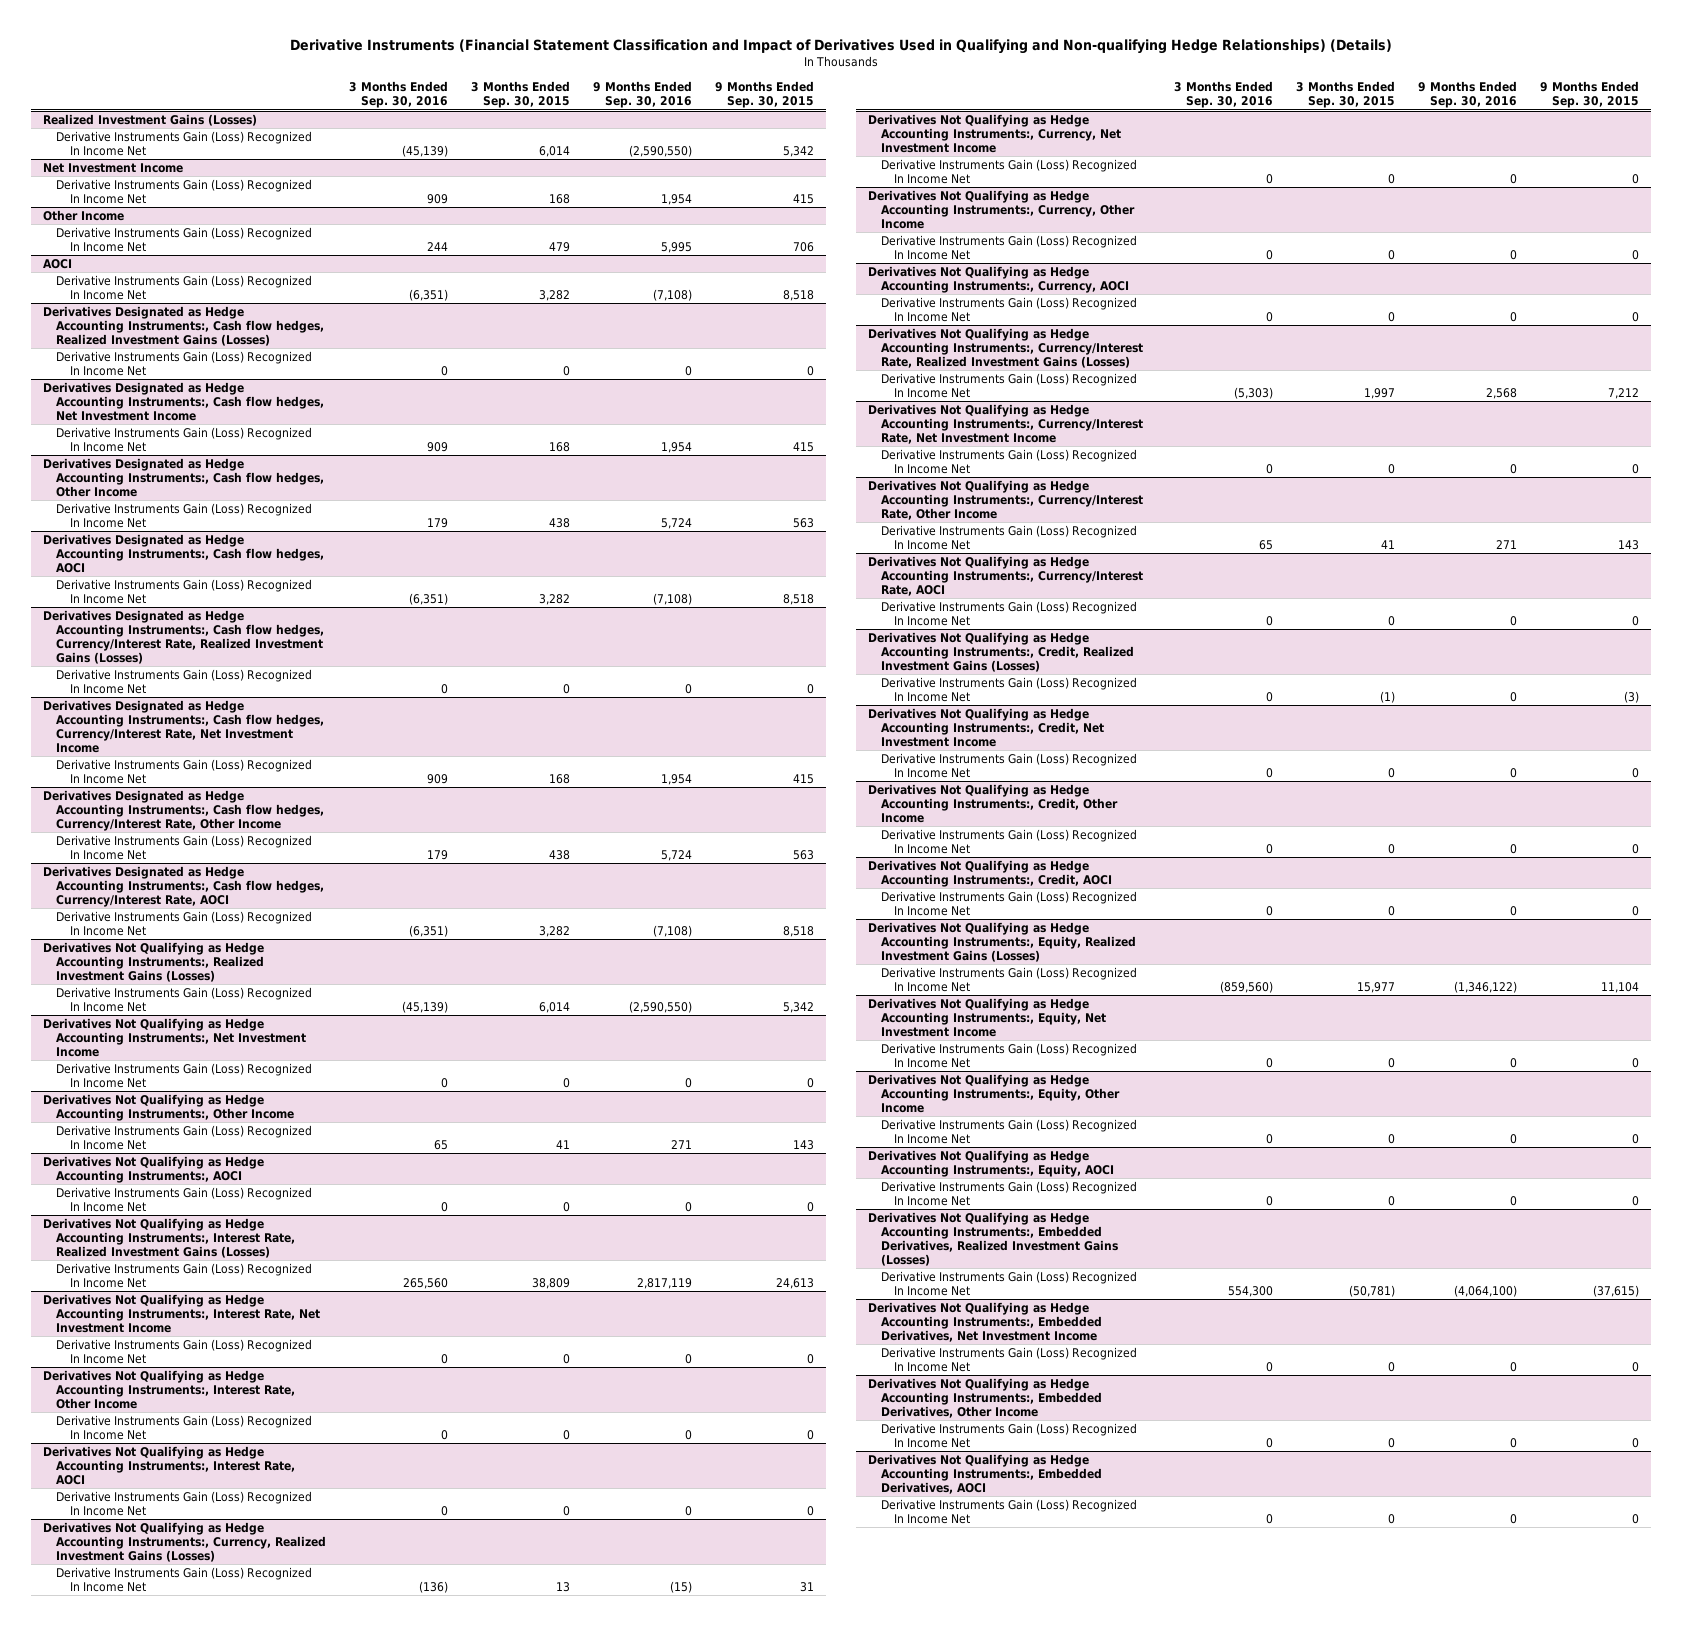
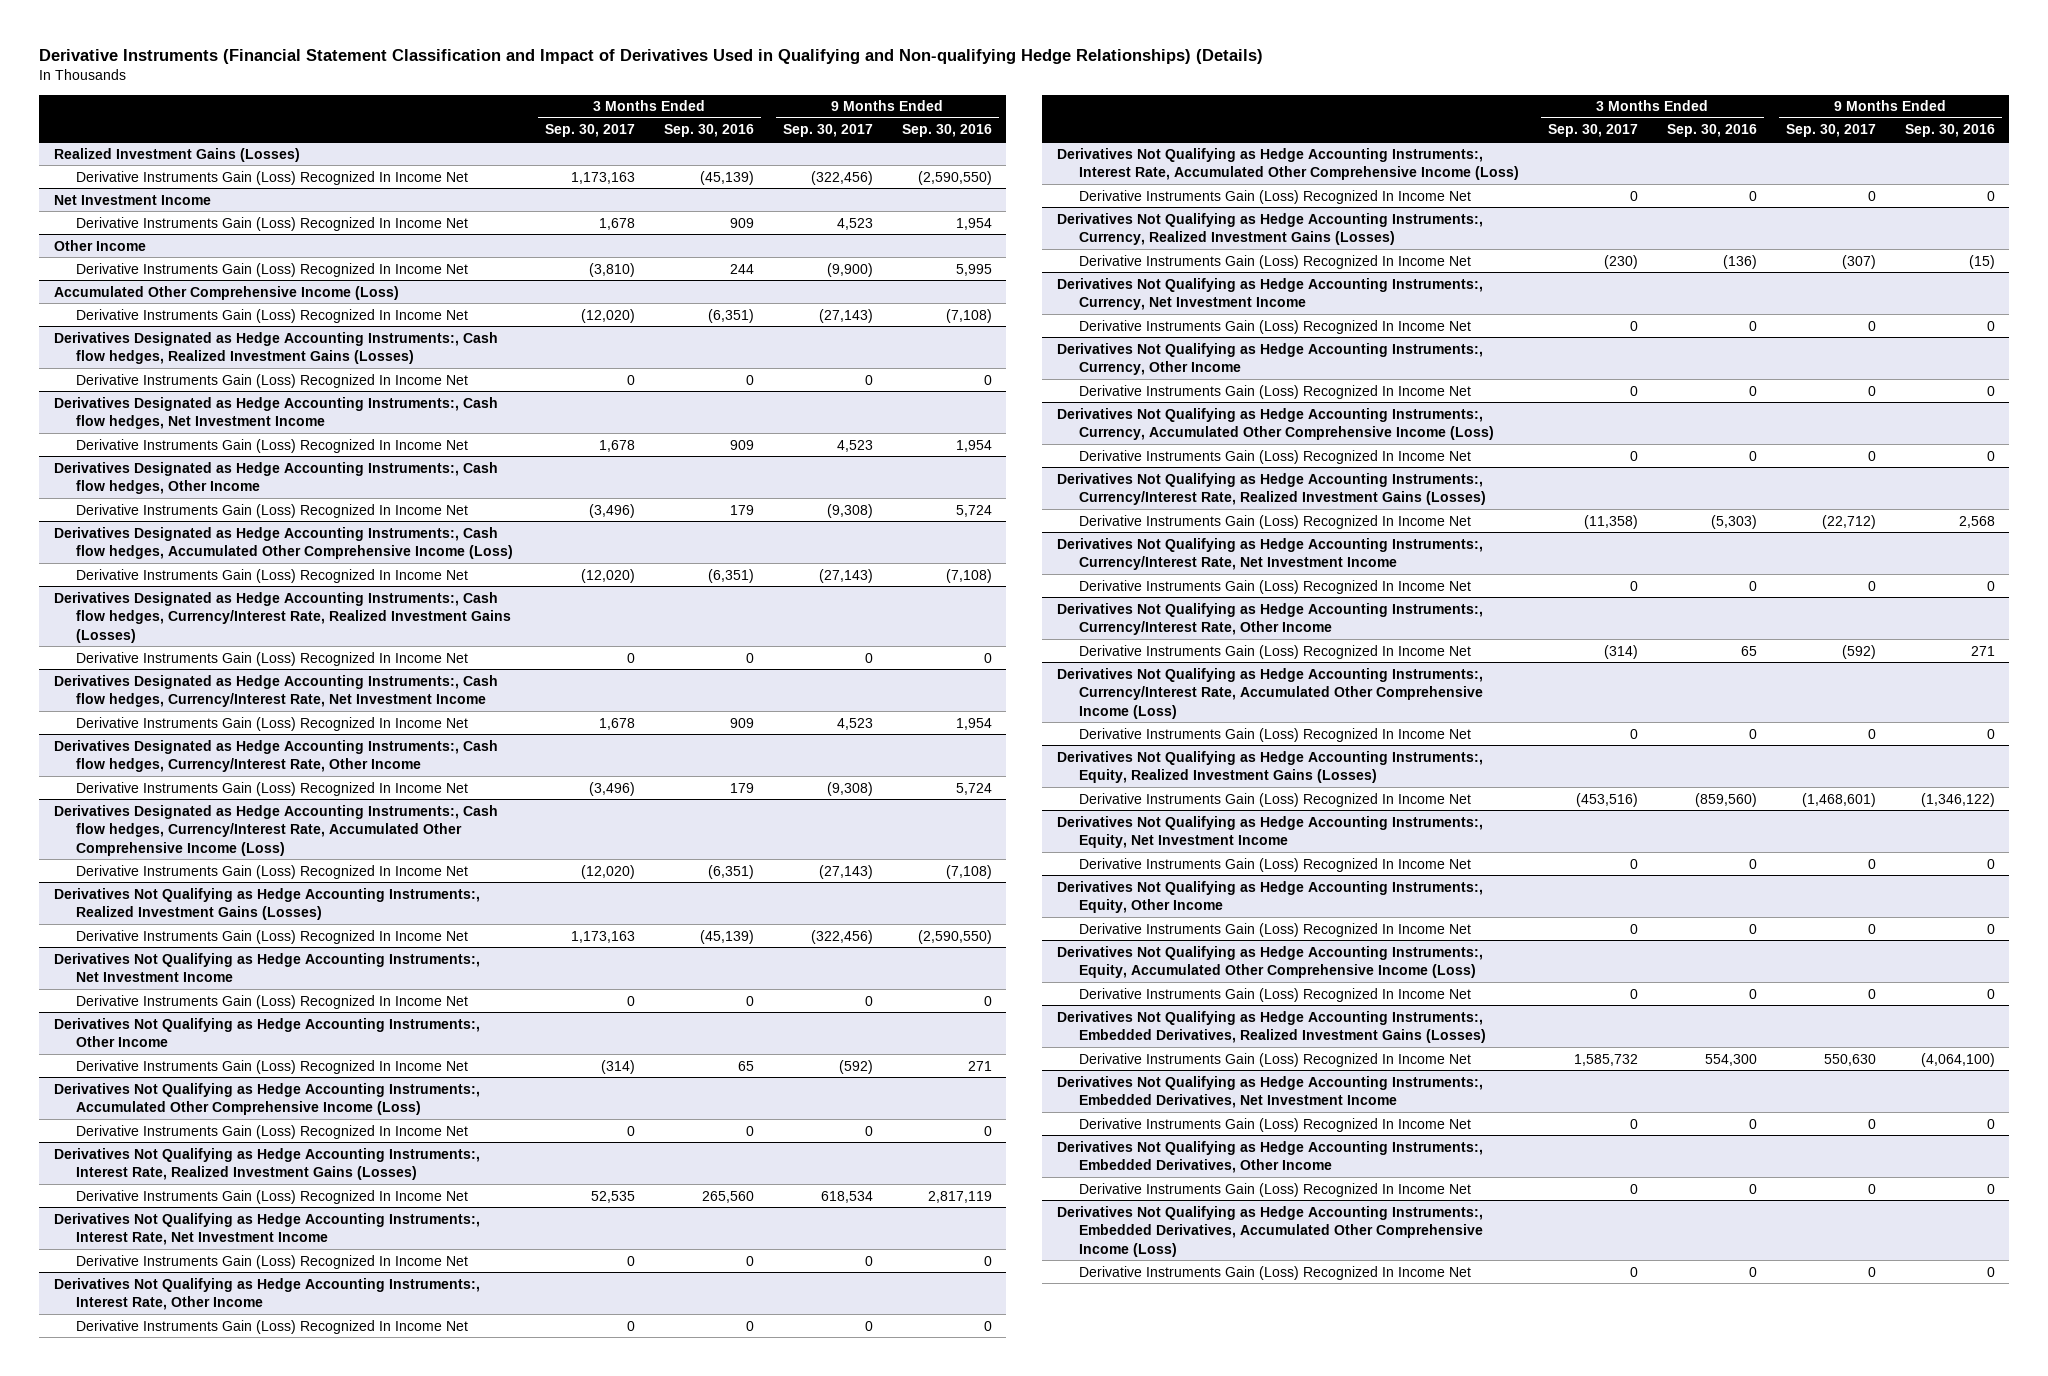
- | 3 Months Ended Sep. 30, 2016 | 3 Months Ended Sep. 30, 2015 | 9 Months Ended Sep. 30, 2016 | 9 Months Ended Sep. 30, 2015
+ | 3 Months Ended Sep. 30, 2017 | 3 Months Ended Sep. 30, 2016 | 9 Months Ended Sep. 30, 2017 | 9 Months Ended Sep. 30, 2016
- AOCI
+ Accumulated Other Comprehensive Income (Loss)
- Derivatives Designated as Hedge Accounting Instruments:, Cash flow hedges, AOCI
+ Derivatives Designated as Hedge Accounting Instruments:, Cash flow hedges, Accumulated Other Comprehensive Income (Loss)
- Derivatives Designated as Hedge Accounting Instruments:, Cash flow hedges, Currency/Interest Rate, AOCI
+ Derivatives Designated as Hedge Accounting Instruments:, Cash flow hedges, Currency/Interest Rate, Accumulated Other Comprehensive Income (Loss)
- Derivatives Not Qualifying as Hedge Accounting Instruments:, AOCI
+ Derivatives Not Qualifying as Hedge Accounting Instruments:, Accumulated Other Comprehensive Income (Loss)
- Derivatives Not Qualifying as Hedge Accounting Instruments:, Interest Rate, AOCI
+ Derivatives Not Qualifying as Hedge Accounting Instruments:, Interest Rate, Accumulated Other Comprehensive Income (Loss)
- Derivatives Not Qualifying as Hedge Accounting Instruments:, Currency, AOCI
+ Derivatives Not Qualifying as Hedge Accounting Instruments:, Currency, Accumulated Other Comprehensive Income (Loss)
- Derivatives Not Qualifying as Hedge Accounting Instruments:, Currency/Interest Rate, AOCI
- Derivative Instruments Gain (Loss) Recognized In Income Net | 0 | 0 | 0 | 0
- Derivatives Not Qualifying as Hedge Accounting Instruments:, Credit, Realized Investment Gains (Losses)
- Derivative Instruments Gain (Loss) Recognized In Income Net | 0 | (1) | 0 | (3)
- Derivatives Not Qualifying as Hedge Accounting Instruments:, Credit, Net Investment Income
- Derivative Instruments Gain (Loss) Recognized In Income Net | 0 | 0 | 0 | 0
- Derivatives Not Qualifying as Hedge Accounting Instruments:, Credit, Other Income
- Derivative Instruments Gain (Loss) Recognized In Income Net | 0 | 0 | 0 | 0
- Derivatives Not Qualifying as Hedge Accounting Instruments:, Credit, AOCI
+ Derivatives Not Qualifying as Hedge Accounting Instruments:, Currency/Interest Rate, Accumulated Other Comprehensive Income (Loss)
- Derivatives Not Qualifying as Hedge Accounting Instruments:, Equity, AOCI
+ Derivatives Not Qualifying as Hedge Accounting Instruments:, Equity, Accumulated Other Comprehensive Income (Loss)
- Derivatives Not Qualifying as Hedge Accounting Instruments:, Embedded Derivatives, AOCI
+ Derivatives Not Qualifying as Hedge Accounting Instruments:, Embedded Derivatives, Accumulated Other Comprehensive Income (Loss)

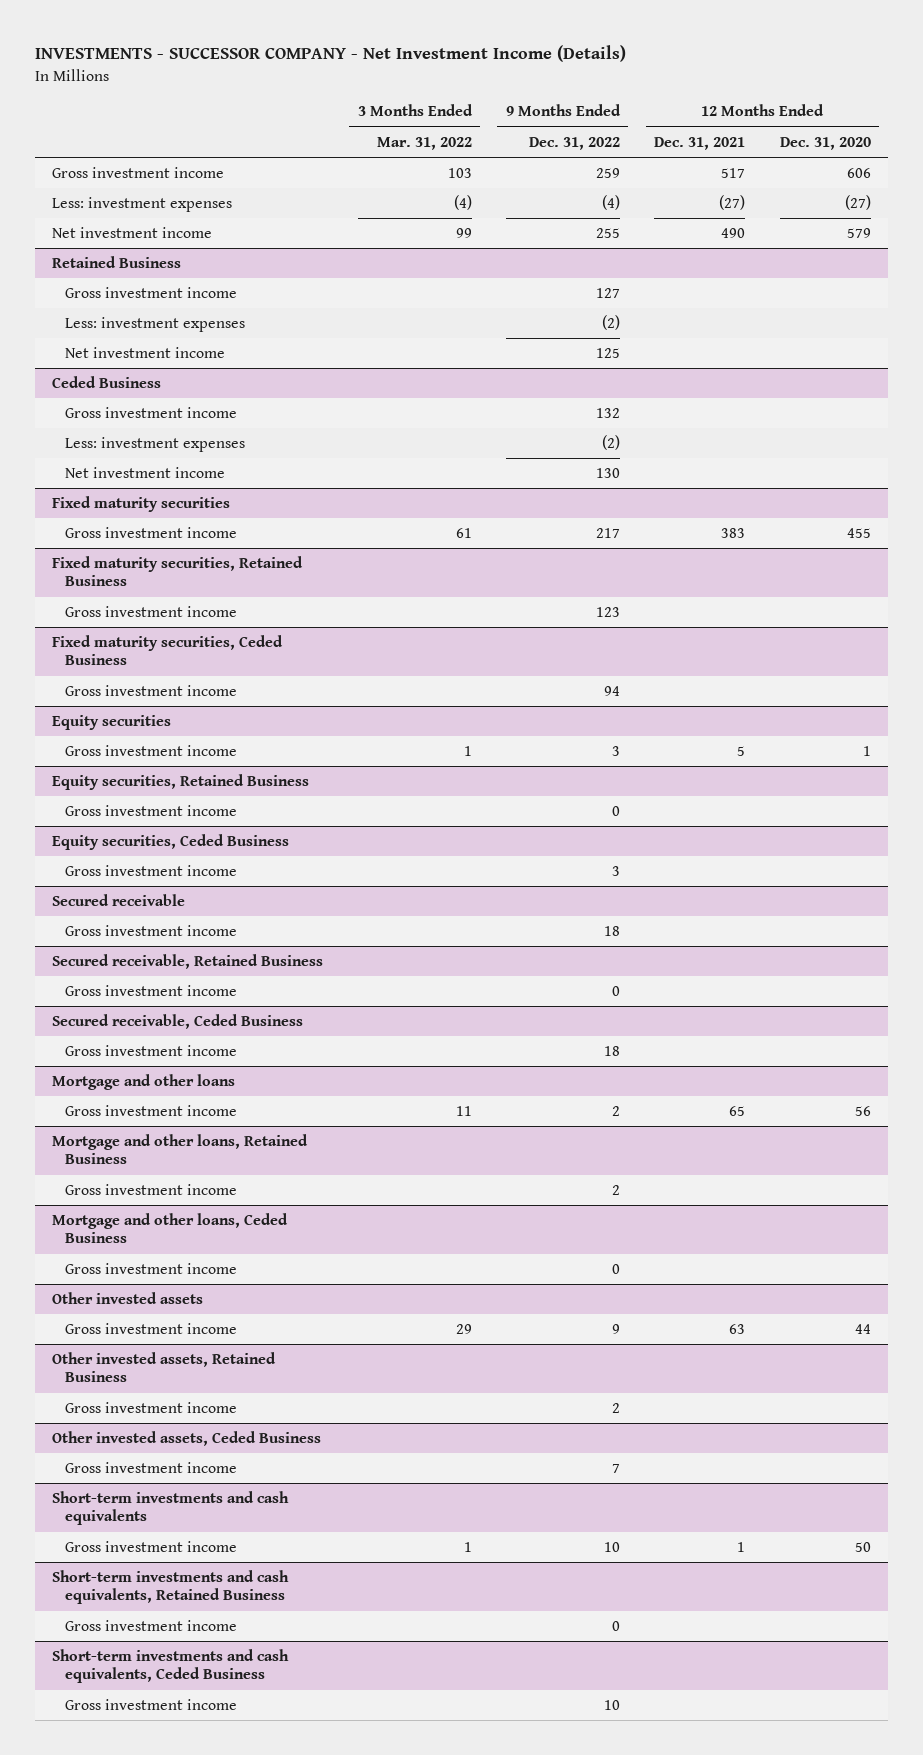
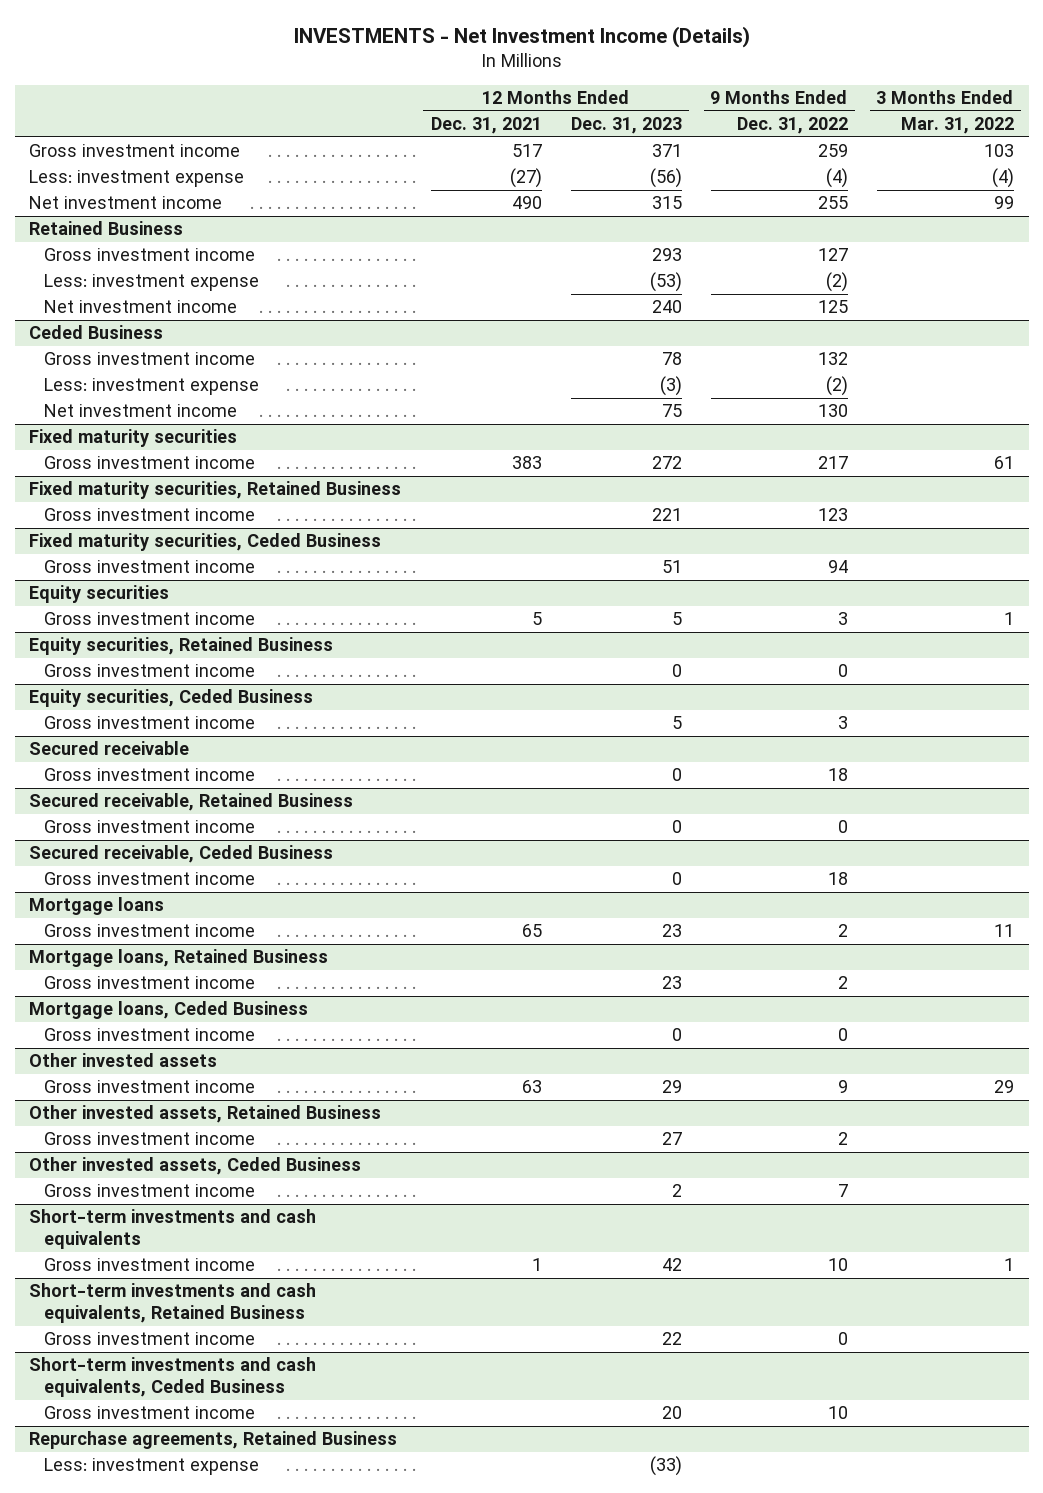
- INVESTMENTS - SUCCESSOR COMPANY - Net Investment Income (Details)
+ INVESTMENTS - Net Investment Income (Details)
- | 3 Months Ended Mar. 31, 2022 | 9 Months Ended Dec. 31, 2022 | 12 Months Ended Dec. 31, 2021 | 12 Months Ended Dec. 31, 2020
+ | 12 Months Ended Dec. 31, 2021 | 12 Months Ended Dec. 31, 2023 | 9 Months Ended Dec. 31, 2022 | 3 Months Ended Mar. 31, 2022
- Less: investment expenses | (4) | (4) | (27) | (27)
+ Less: investment expense | (27) | (56) | (4) | (4)
@ Retained Business
- Less: investment expenses | | (2) | |
+ Less: investment expense | | (53) | (2) |
@ Ceded Business
- Less: investment expenses | | (2) | |
+ Less: investment expense | | (3) | (2) |
- Mortgage and other loans
+ Mortgage loans
- Mortgage and other loans, Retained Business
+ Mortgage loans, Retained Business
- Mortgage and other loans, Ceded Business
+ Mortgage loans, Ceded Business
+ Repurchase agreements, Retained Business
+ Less: investment expense | | (33) | |

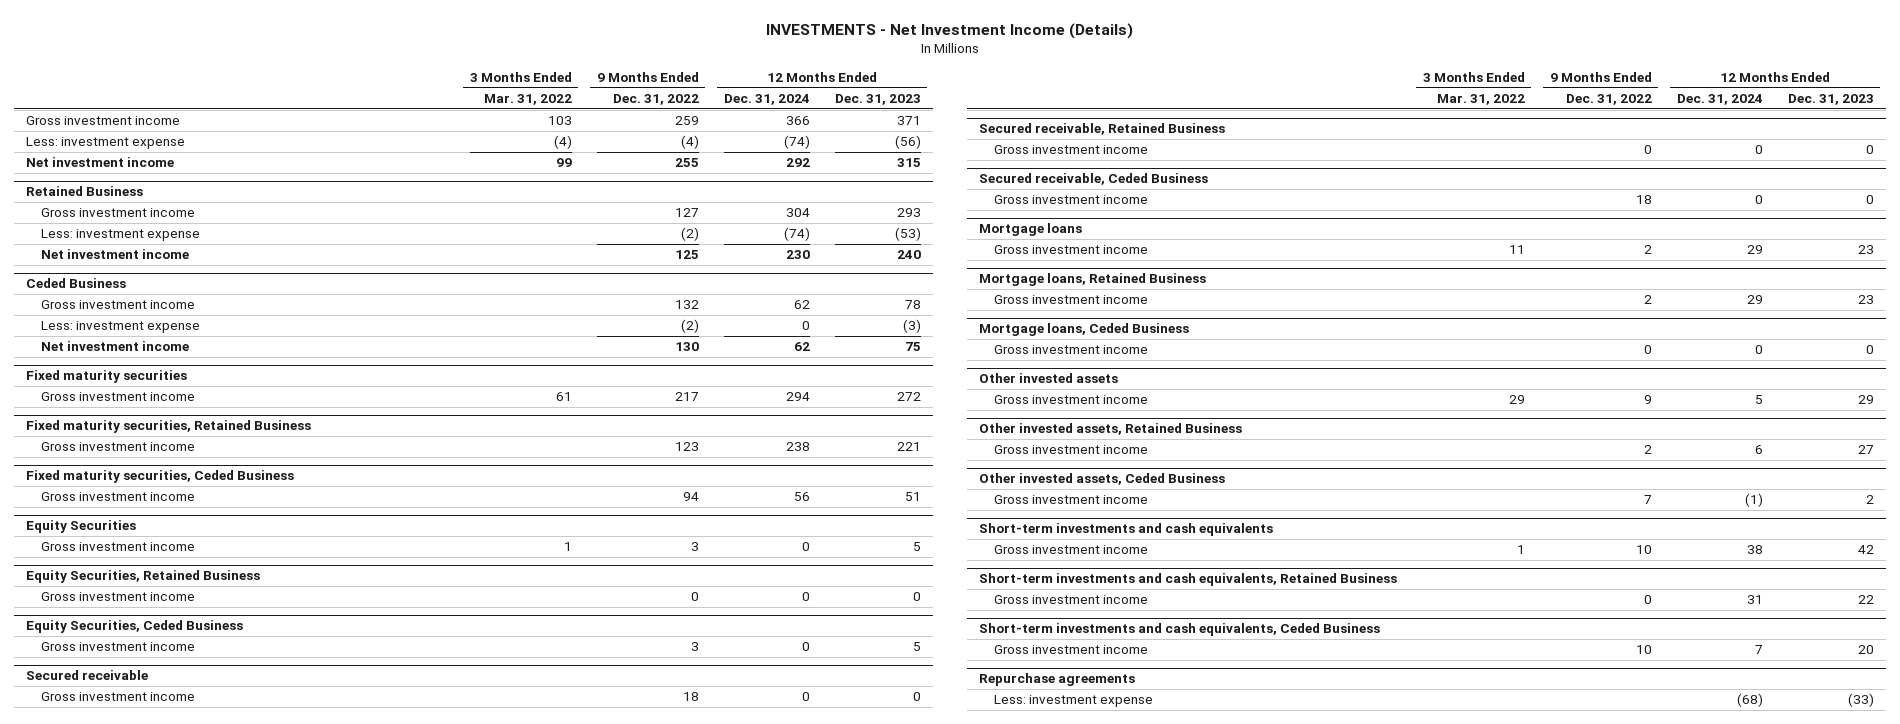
- | 12 Months Ended Dec. 31, 2021 | 12 Months Ended Dec. 31, 2023 | 9 Months Ended Dec. 31, 2022 | 3 Months Ended Mar. 31, 2022
+ | 3 Months Ended Mar. 31, 2022 | 9 Months Ended Dec. 31, 2022 | 12 Months Ended Dec. 31, 2024 | 12 Months Ended Dec. 31, 2023
- Equity securities
+ Equity Securities
- Equity securities, Retained Business
+ Equity Securities, Retained Business
- Equity securities, Ceded Business
+ Equity Securities, Ceded Business
- Repurchase agreements, Retained Business
+ Repurchase agreements

